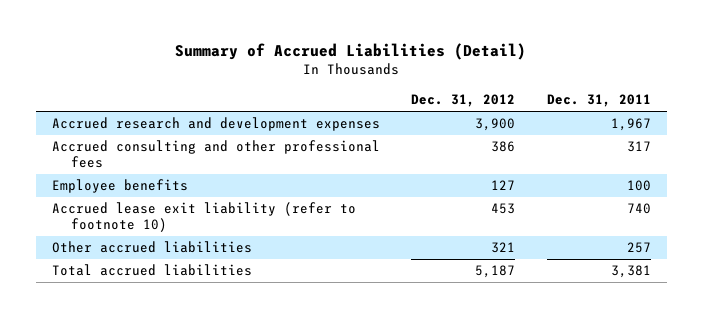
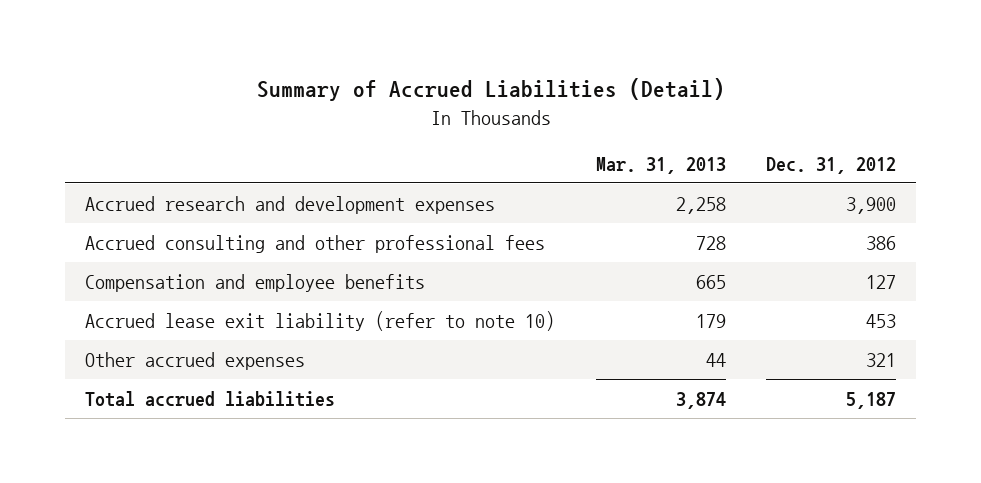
- | Dec. 31, 2012 | Dec. 31, 2011
+ | Mar. 31, 2013 | Dec. 31, 2012
- Employee benefits | 127 | 100
- Accrued lease exit liability (refer to footnote 10) | 453 | 740
- Other accrued liabilities | 321 | 257
+ Compensation and employee benefits | 665 | 127
+ Accrued lease exit liability (refer to note 10) | 179 | 453
+ Other accrued expenses | 44 | 321

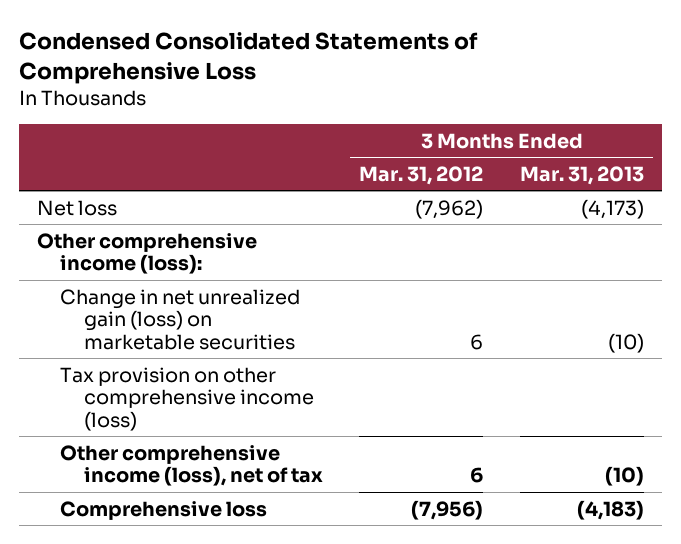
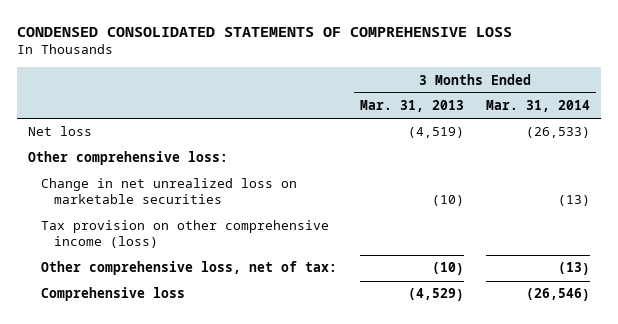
- Condensed Consolidated Statements of Comprehensive Loss
+ CONDENSED CONSOLIDATED STATEMENTS OF COMPREHENSIVE LOSS
- | 3 Months Ended Mar. 31, 2012 | 3 Months Ended Mar. 31, 2013
+ | 3 Months Ended Mar. 31, 2013 | 3 Months Ended Mar. 31, 2014
- Net loss | (7,962) | (4,173)
- Other comprehensive income (loss):
- Change in net unrealized gain (loss) on marketable securities | 6 | (10)
+ Net loss | (4,519) | (26,533)
+ Other comprehensive loss:
+ Change in net unrealized loss on marketable securities | (10) | (13)
- Other comprehensive income (loss), net of tax | 6 | (10)
- Comprehensive loss | (7,956) | (4,183)
+ Other comprehensive loss, net of tax: | (10) | (13)
+ Comprehensive loss | (4,529) | (26,546)

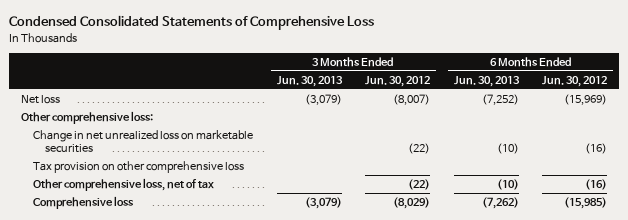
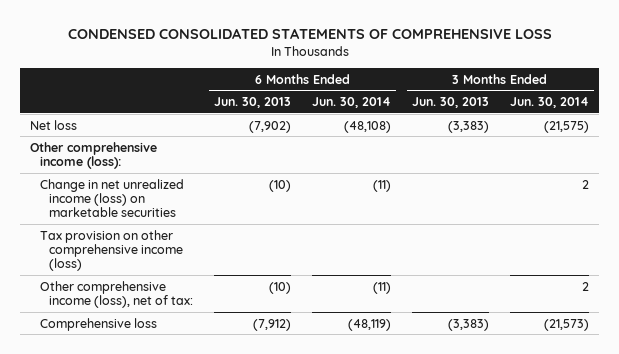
- Condensed Consolidated Statements of Comprehensive Loss
+ CONDENSED CONSOLIDATED STATEMENTS OF COMPREHENSIVE LOSS
- | 3 Months Ended Jun. 30, 2013 | 3 Months Ended Jun. 30, 2012 | 6 Months Ended Jun. 30, 2013 | 6 Months Ended Jun. 30, 2012
+ | 6 Months Ended Jun. 30, 2013 | 6 Months Ended Jun. 30, 2014 | 3 Months Ended Jun. 30, 2013 | 3 Months Ended Jun. 30, 2014
- Net loss | (3,079) | (8,007) | (7,252) | (15,969)
- Other comprehensive loss:
- Change in net unrealized loss on marketable securities | | (22) | (10) | (16)
- Tax provision on other comprehensive loss
- Other comprehensive loss, net of tax | | (22) | (10) | (16)
- Comprehensive loss | (3,079) | (8,029) | (7,262) | (15,985)
+ Net loss | (7,902) | (48,108) | (3,383) | (21,575)
+ Other comprehensive income (loss):
+ Change in net unrealized income (loss) on marketable securities | (10) | (11) | | 2
+ Tax provision on other comprehensive income (loss)
+ Other comprehensive income (loss), net of tax: | (10) | (11) | | 2
+ Comprehensive loss | (7,912) | (48,119) | (3,383) | (21,573)

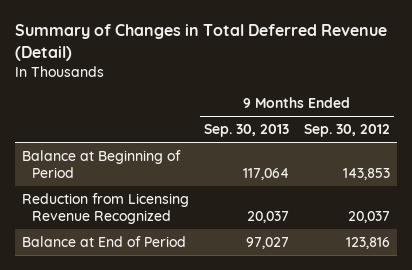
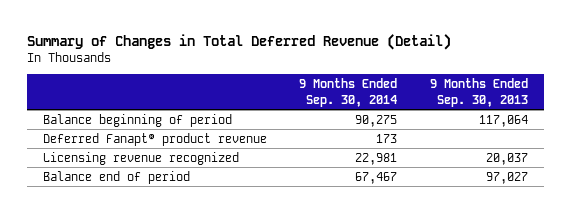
- | 9 Months Ended Sep. 30, 2013 | 9 Months Ended Sep. 30, 2012
+ | 9 Months Ended Sep. 30, 2014 | 9 Months Ended Sep. 30, 2013
- Balance at Beginning of Period | 117,064 | 143,853
- Reduction from Licensing Revenue Recognized | 20,037 | 20,037
- Balance at End of Period | 97,027 | 123,816
+ Balance beginning of period | 90,275 | 117,064
+ Deferred Fanapt® product revenue | 173 |
+ Licensing revenue recognized | 22,981 | 20,037
+ Balance end of period | 67,467 | 97,027

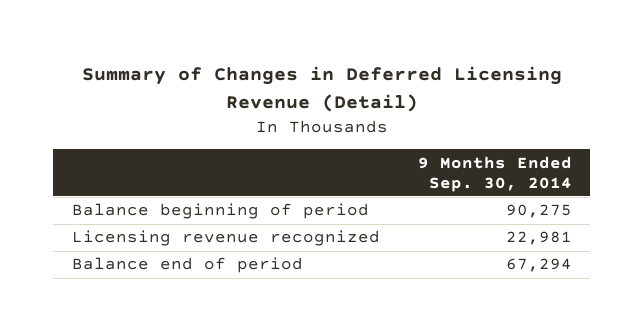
- Summary of Changes in Total Deferred Revenue (Detail)
+ Summary of Changes in Deferred Licensing Revenue (Detail)
- | 9 Months Ended Sep. 30, 2014 | 9 Months Ended Sep. 30, 2013
+ | 9 Months Ended Sep. 30, 2014
- Deferred Fanapt® product revenue | 173 |
- Balance end of period | 67,467 | 97,027
+ Balance end of period | 67,294

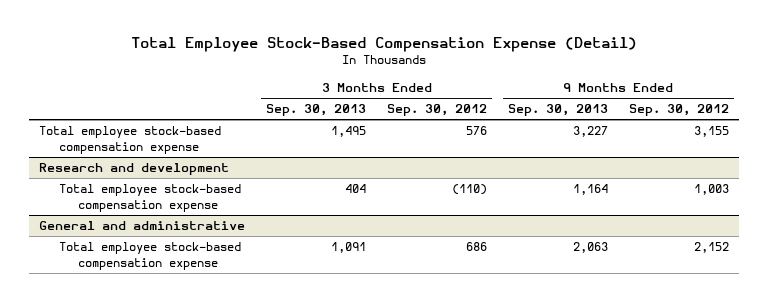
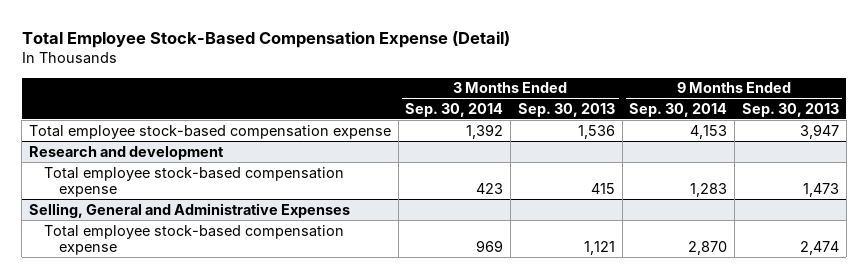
- | 3 Months Ended Sep. 30, 2013 | 3 Months Ended Sep. 30, 2012 | 9 Months Ended Sep. 30, 2013 | 9 Months Ended Sep. 30, 2012
+ | 3 Months Ended Sep. 30, 2014 | 3 Months Ended Sep. 30, 2013 | 9 Months Ended Sep. 30, 2014 | 9 Months Ended Sep. 30, 2013
- Total employee stock-based compensation expense | 1,495 | 576 | 3,227 | 3,155
+ Total employee stock-based compensation expense | 1,392 | 1,536 | 4,153 | 3,947
@ Research and development
- Total employee stock-based compensation expense | 404 | (110) | 1,164 | 1,003
- General and administrative
- Total employee stock-based compensation expense | 1,091 | 686 | 2,063 | 2,152
@ Research and development
+ Total employee stock-based compensation expense | 423 | 415 | 1,283 | 1,473
+ Selling, General and Administrative Expenses
+ Total employee stock-based compensation expense | 969 | 1,121 | 2,870 | 2,474

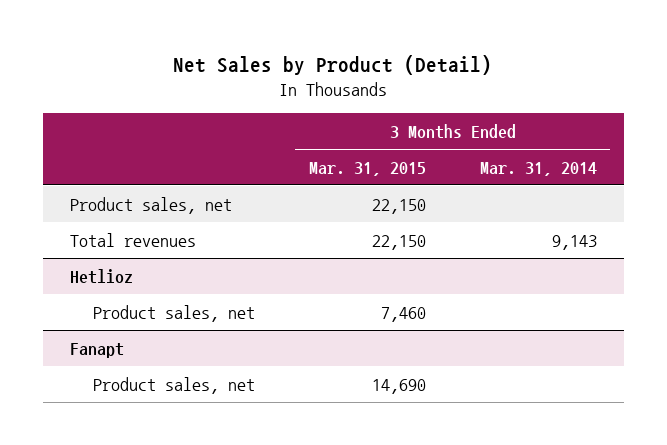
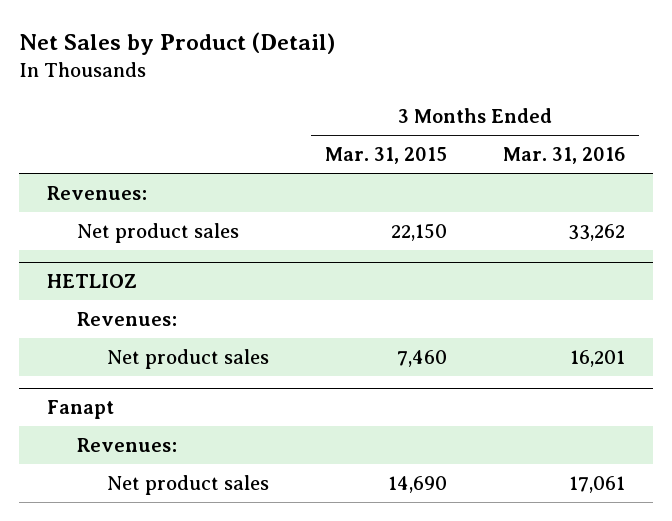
- | 3 Months Ended Mar. 31, 2015 | 3 Months Ended Mar. 31, 2014
+ | 3 Months Ended Mar. 31, 2015 | 3 Months Ended Mar. 31, 2016
- Product sales, net | 22,150 |
- Total revenues | 22,150 | 9,143
- Hetlioz
- Product sales, net | 7,460 |
+ Revenues:
+ Net product sales | 22,150 | 33,262
+ HETLIOZ
+ Revenues:
+ Net product sales | 7,460 | 16,201
@ Fanapt
- Product sales, net | 14,690 |
+ Revenues:
+ Net product sales | 14,690 | 17,061

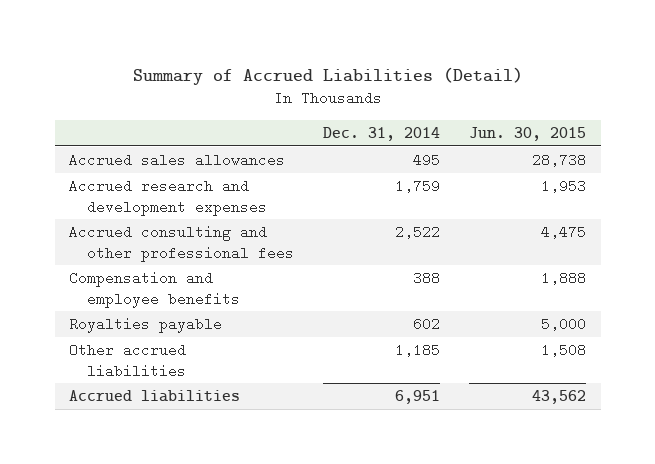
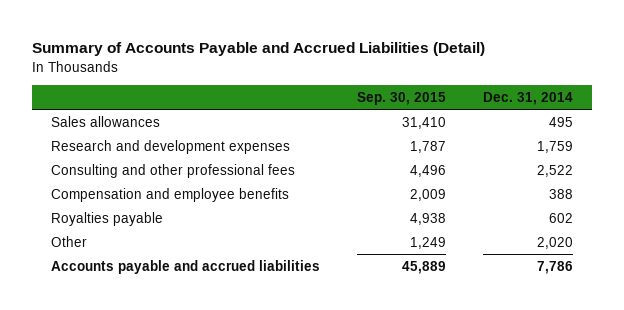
- Summary of Accrued Liabilities (Detail)
+ Summary of Accounts Payable and Accrued Liabilities (Detail)
- | Dec. 31, 2014 | Jun. 30, 2015
+ | Sep. 30, 2015 | Dec. 31, 2014
- Accrued sales allowances | 495 | 28,738
- Accrued research and development expenses | 1,759 | 1,953
- Accrued consulting and other professional fees | 2,522 | 4,475
+ Sales allowances | 31,410 | 495
+ Research and development expenses | 1,787 | 1,759
+ Consulting and other professional fees | 4,496 | 2,522
- Other accrued liabilities | 1,185 | 1,508
- Accrued liabilities | 6,951 | 43,562
+ Other | 1,249 | 2,020
+ Accounts payable and accrued liabilities | 45,889 | 7,786

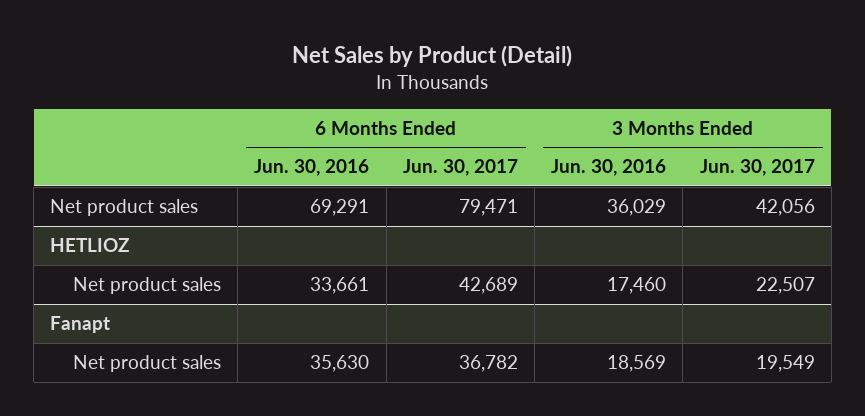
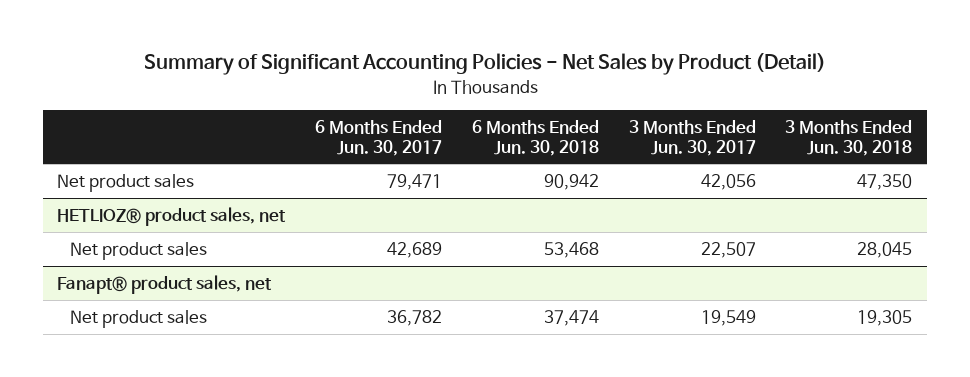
- Net Sales by Product (Detail)
+ Summary of Significant Accounting Policies - Net Sales by Product (Detail)
- | 6 Months Ended Jun. 30, 2016 | 6 Months Ended Jun. 30, 2017 | 3 Months Ended Jun. 30, 2016 | 3 Months Ended Jun. 30, 2017
+ | 6 Months Ended Jun. 30, 2017 | 6 Months Ended Jun. 30, 2018 | 3 Months Ended Jun. 30, 2017 | 3 Months Ended Jun. 30, 2018
- HETLIOZ
+ HETLIOZ® product sales, net
- Fanapt
+ Fanapt® product sales, net

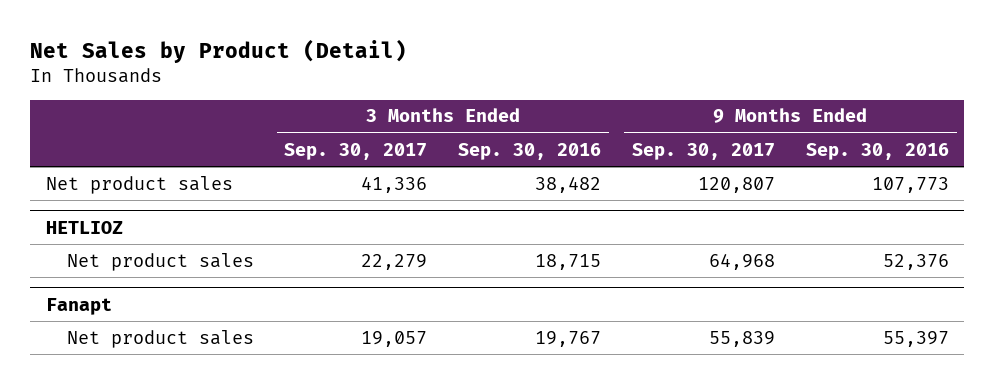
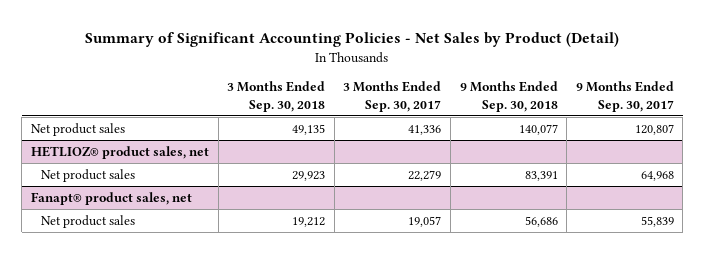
- Net Sales by Product (Detail)
+ Summary of Significant Accounting Policies - Net Sales by Product (Detail)
- | 3 Months Ended Sep. 30, 2017 | 3 Months Ended Sep. 30, 2016 | 9 Months Ended Sep. 30, 2017 | 9 Months Ended Sep. 30, 2016
+ | 3 Months Ended Sep. 30, 2018 | 3 Months Ended Sep. 30, 2017 | 9 Months Ended Sep. 30, 2018 | 9 Months Ended Sep. 30, 2017
- HETLIOZ
+ HETLIOZ® product sales, net
- Fanapt
+ Fanapt® product sales, net

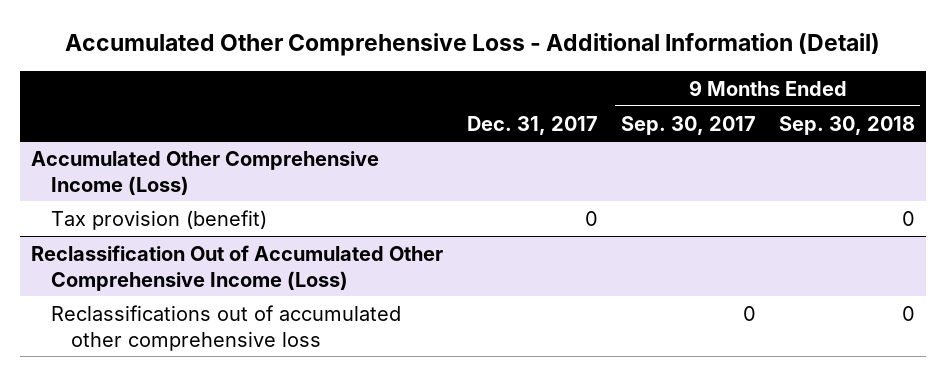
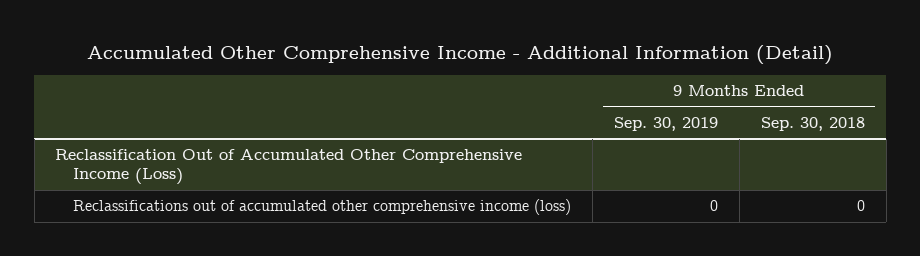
- Accumulated Other Comprehensive Loss - Additional Information (Detail)
+ Accumulated Other Comprehensive Income - Additional Information (Detail)
- | Dec. 31, 2017 | 9 Months Ended Sep. 30, 2017 | 9 Months Ended Sep. 30, 2018
+ | 9 Months Ended Sep. 30, 2019 | 9 Months Ended Sep. 30, 2018
- Accumulated Other Comprehensive Income (Loss)
- Tax provision (benefit) | 0 | | 0
@ Reclassification Out of Accumulated Other Comprehensive Income (Loss)
- Reclassifications out of accumulated other comprehensive loss | | 0 | 0
+ Reclassifications out of accumulated other comprehensive income (loss) | 0 | 0

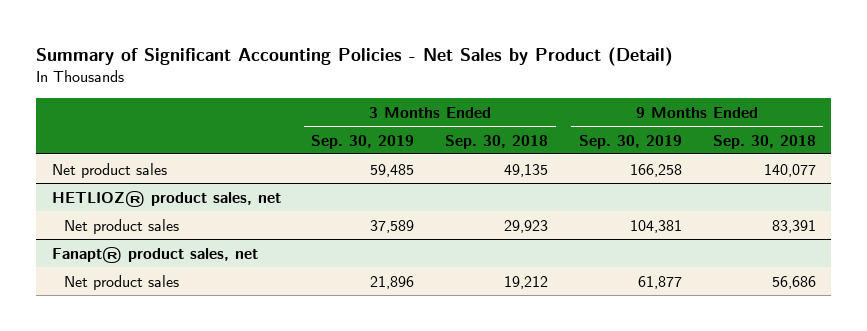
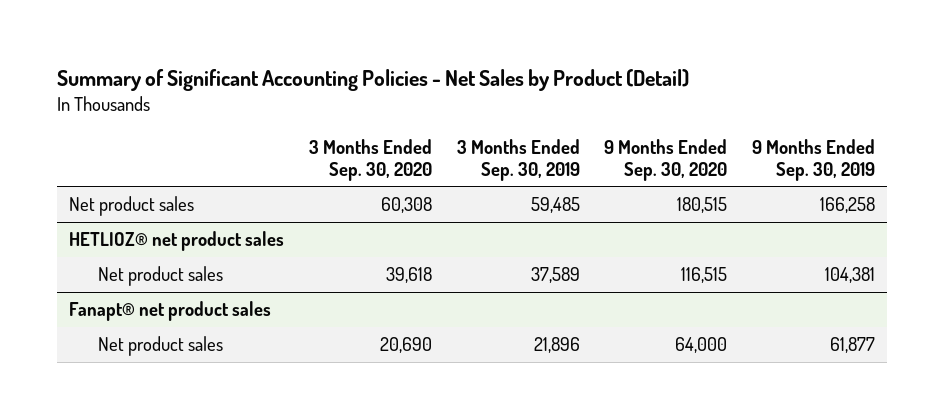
- | 3 Months Ended Sep. 30, 2019 | 3 Months Ended Sep. 30, 2018 | 9 Months Ended Sep. 30, 2019 | 9 Months Ended Sep. 30, 2018
+ | 3 Months Ended Sep. 30, 2020 | 3 Months Ended Sep. 30, 2019 | 9 Months Ended Sep. 30, 2020 | 9 Months Ended Sep. 30, 2019
- HETLIOZ® product sales, net
+ HETLIOZ® net product sales
- Fanapt® product sales, net
+ Fanapt® net product sales

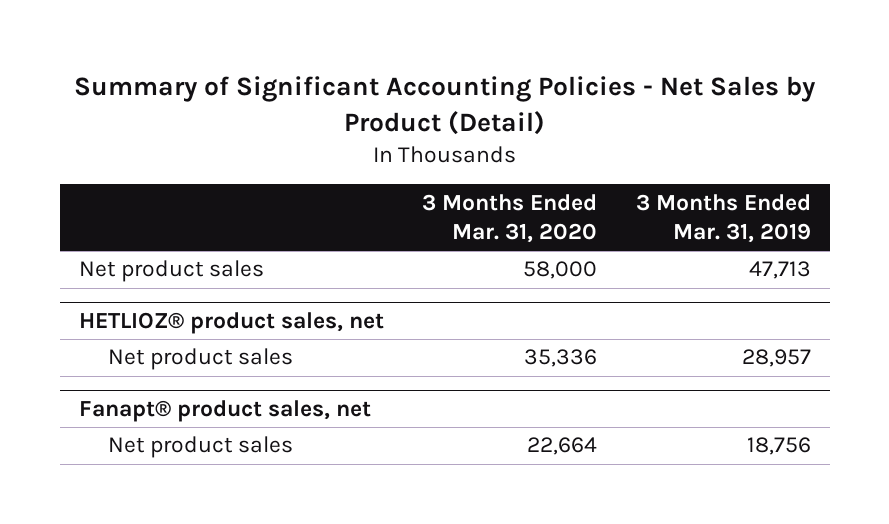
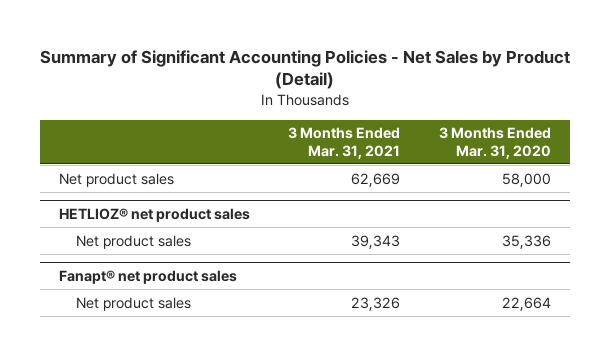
- | 3 Months Ended Mar. 31, 2020 | 3 Months Ended Mar. 31, 2019
+ | 3 Months Ended Mar. 31, 2021 | 3 Months Ended Mar. 31, 2020
- HETLIOZ® product sales, net
+ HETLIOZ® net product sales
- Fanapt® product sales, net
+ Fanapt® net product sales

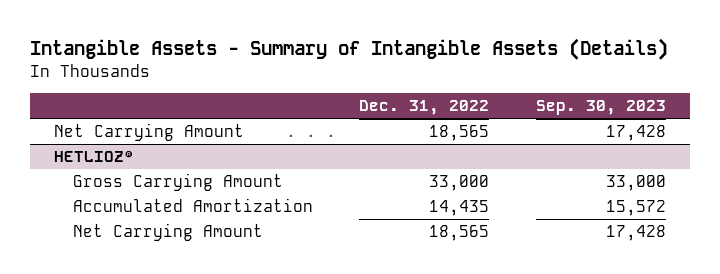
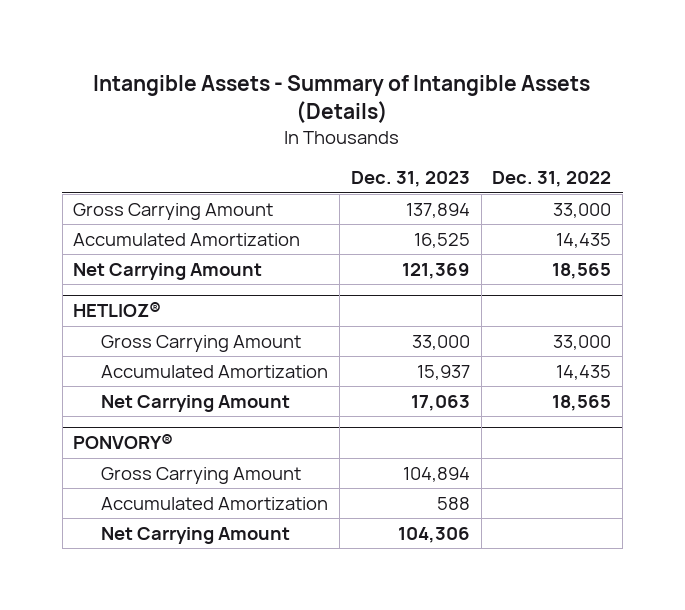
- | Dec. 31, 2022 | Sep. 30, 2023
+ | Dec. 31, 2023 | Dec. 31, 2022
+ Gross Carrying Amount | 137,894 | 33,000
+ Accumulated Amortization | 16,525 | 14,435
+ PONVORY®
+ Gross Carrying Amount | 104,894 |
+ Accumulated Amortization | 588 |
+ Net Carrying Amount | 104,306 |

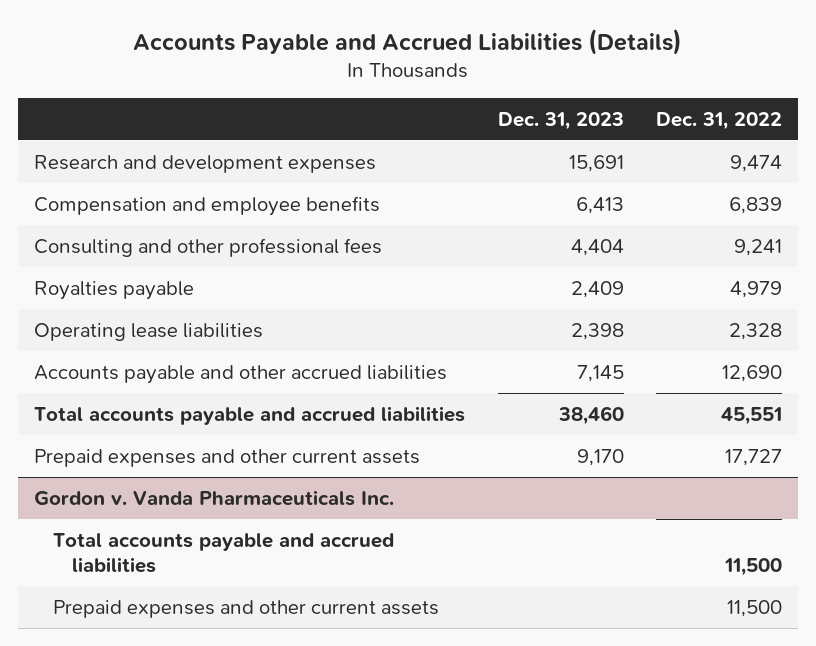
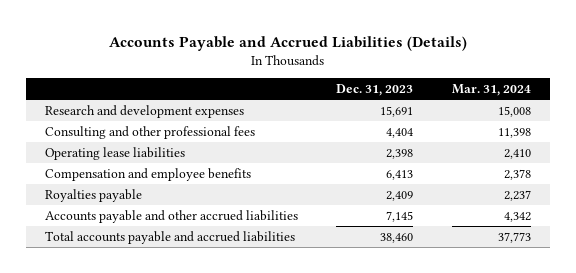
- | Dec. 31, 2023 | Dec. 31, 2022
+ | Dec. 31, 2023 | Mar. 31, 2024
moved down: Compensation and employee benefits | 6,413 | 2,378
moved down: Royalties payable | 2,409 | 2,237
- Prepaid expenses and other current assets | 9,170 | 17,727
- Gordon v. Vanda Pharmaceuticals Inc.
- Total accounts payable and accrued liabilities | | 11,500
- Prepaid expenses and other current assets | | 11,500

